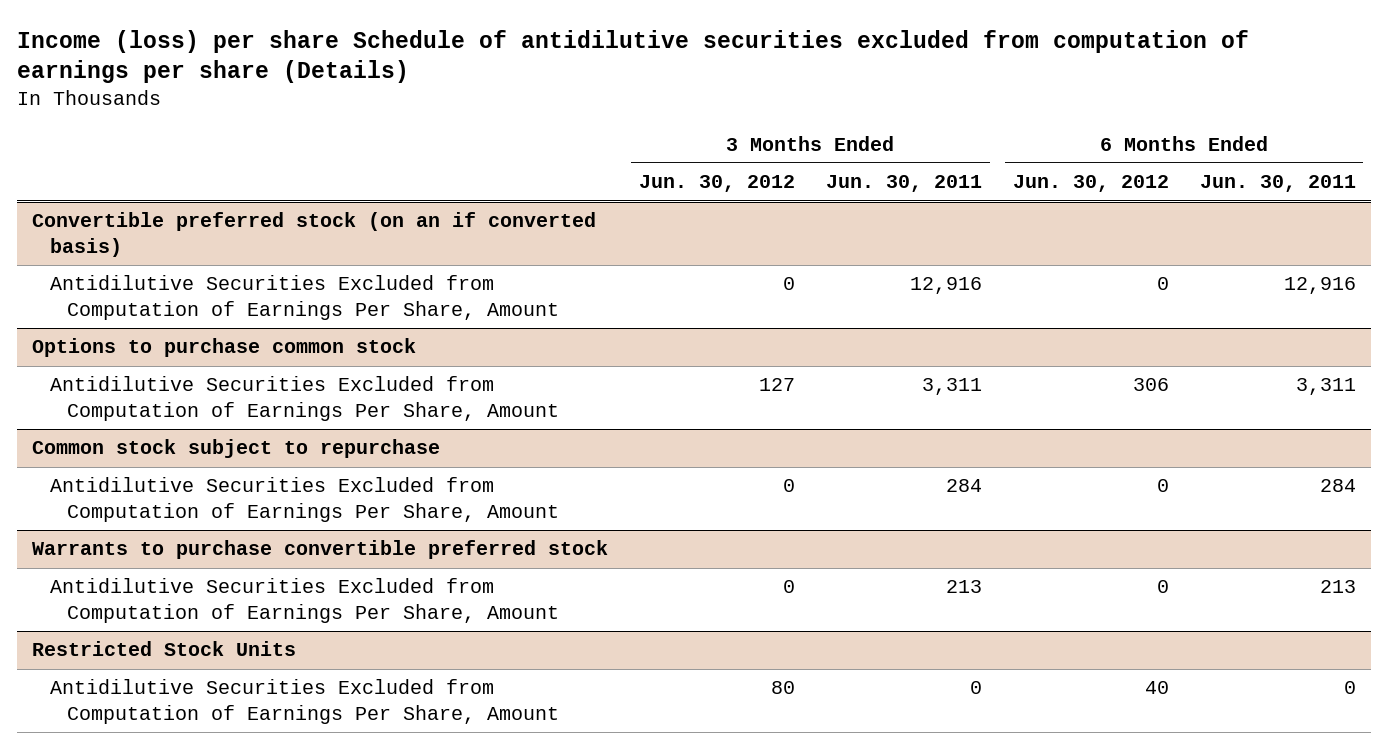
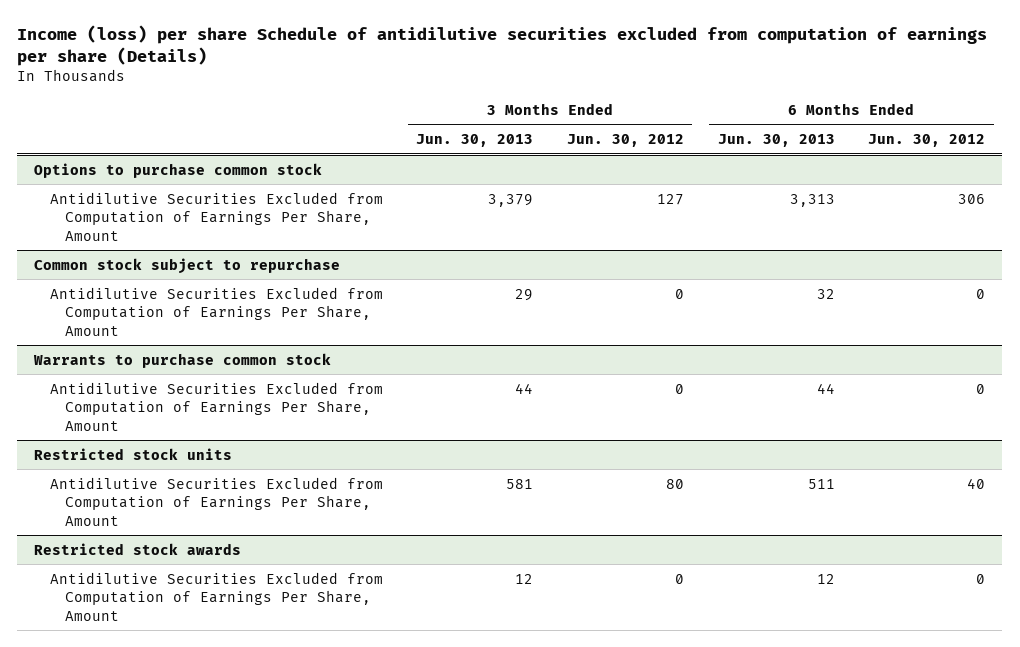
- | 3 Months Ended Jun. 30, 2012 | 3 Months Ended Jun. 30, 2011 | 6 Months Ended Jun. 30, 2012 | 6 Months Ended Jun. 30, 2011
+ | 3 Months Ended Jun. 30, 2013 | 3 Months Ended Jun. 30, 2012 | 6 Months Ended Jun. 30, 2013 | 6 Months Ended Jun. 30, 2012
- Convertible preferred stock (on an if converted basis)
- Antidilutive Securities Excluded from Computation of Earnings Per Share, Amount | 0 | 12,916 | 0 | 12,916
- Warrants to purchase convertible preferred stock
+ Warrants to purchase common stock
- Restricted Stock Units
+ Restricted stock units
+ Restricted stock awards
+ Antidilutive Securities Excluded from Computation of Earnings Per Share, Amount | 12 | 0 | 12 | 0

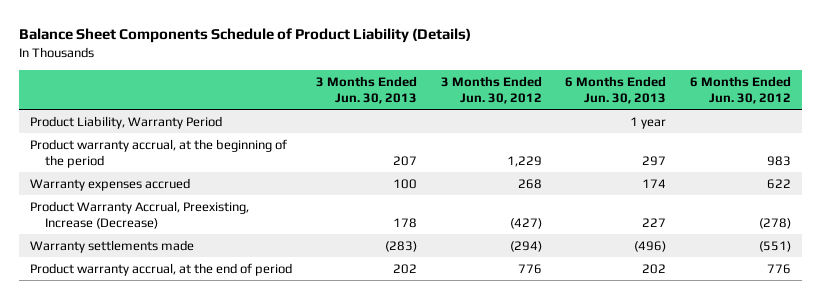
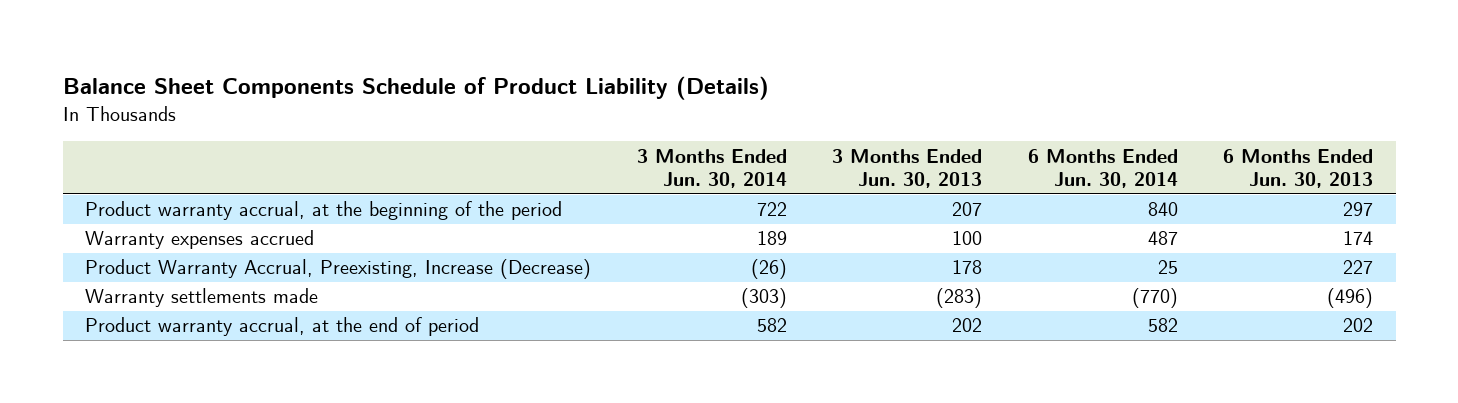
- | 3 Months Ended Jun. 30, 2013 | 3 Months Ended Jun. 30, 2012 | 6 Months Ended Jun. 30, 2013 | 6 Months Ended Jun. 30, 2012
+ | 3 Months Ended Jun. 30, 2014 | 3 Months Ended Jun. 30, 2013 | 6 Months Ended Jun. 30, 2014 | 6 Months Ended Jun. 30, 2013
- Product Liability, Warranty Period | | | 1 year |

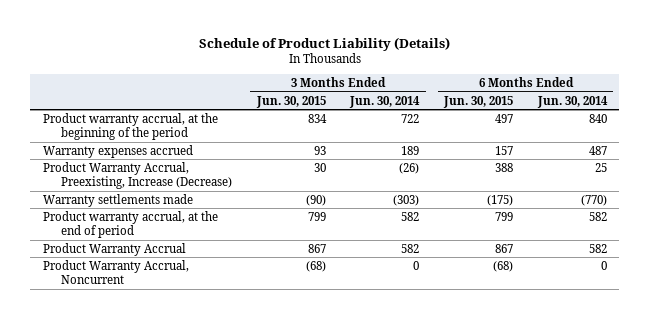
- Balance Sheet Components Schedule of Product Liability (Details)
+ Schedule of Product Liability (Details)
- | 3 Months Ended Jun. 30, 2014 | 3 Months Ended Jun. 30, 2013 | 6 Months Ended Jun. 30, 2014 | 6 Months Ended Jun. 30, 2013
+ | 3 Months Ended Jun. 30, 2015 | 3 Months Ended Jun. 30, 2014 | 6 Months Ended Jun. 30, 2015 | 6 Months Ended Jun. 30, 2014
+ Product Warranty Accrual | 867 | 582 | 867 | 582
+ Product Warranty Accrual, Noncurrent | (68) | 0 | (68) | 0

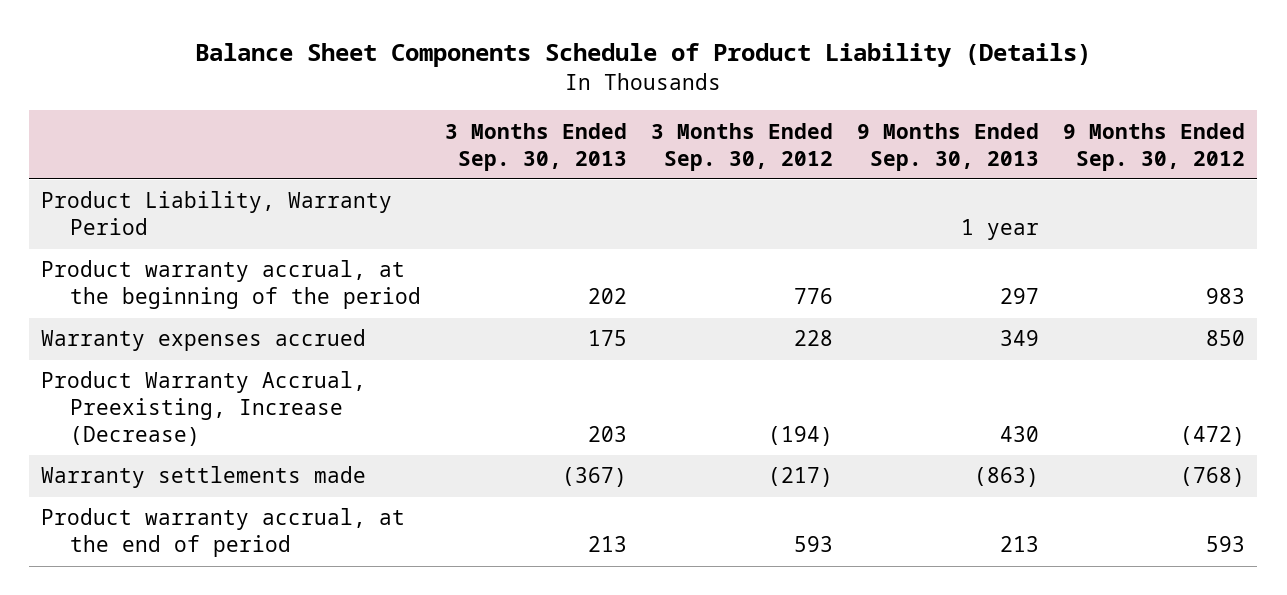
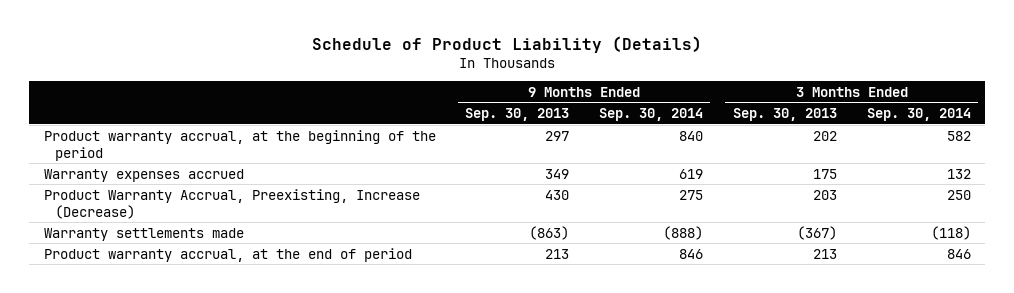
- Balance Sheet Components Schedule of Product Liability (Details)
+ Schedule of Product Liability (Details)
- | 3 Months Ended Sep. 30, 2013 | 3 Months Ended Sep. 30, 2012 | 9 Months Ended Sep. 30, 2013 | 9 Months Ended Sep. 30, 2012
+ | 9 Months Ended Sep. 30, 2013 | 9 Months Ended Sep. 30, 2014 | 3 Months Ended Sep. 30, 2013 | 3 Months Ended Sep. 30, 2014
- Product Liability, Warranty Period | | | 1 year |

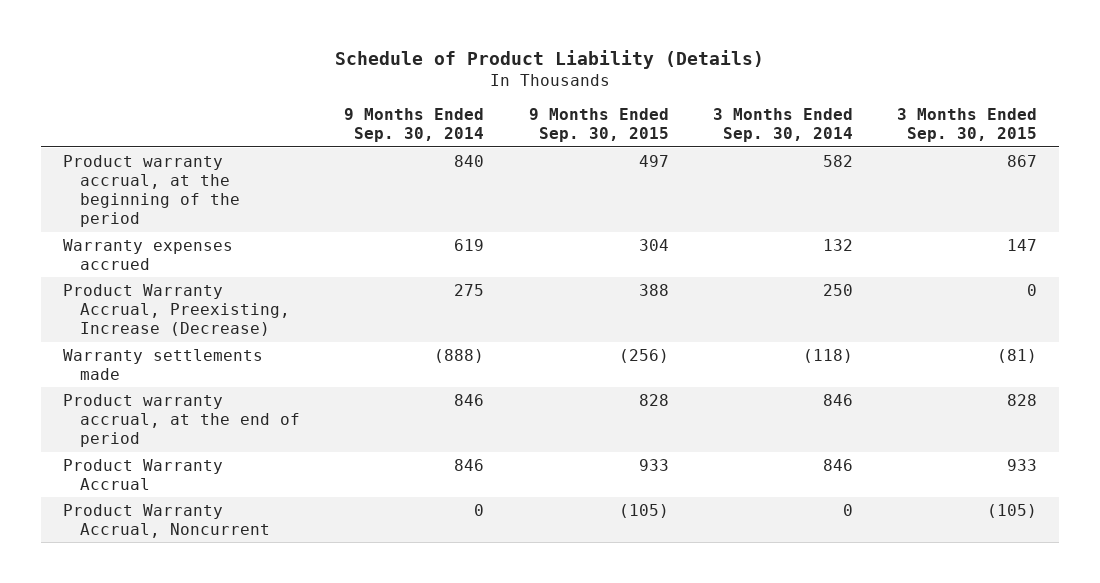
- | 9 Months Ended Sep. 30, 2013 | 9 Months Ended Sep. 30, 2014 | 3 Months Ended Sep. 30, 2013 | 3 Months Ended Sep. 30, 2014
+ | 9 Months Ended Sep. 30, 2014 | 9 Months Ended Sep. 30, 2015 | 3 Months Ended Sep. 30, 2014 | 3 Months Ended Sep. 30, 2015
+ Product Warranty Accrual | 846 | 933 | 846 | 933
+ Product Warranty Accrual, Noncurrent | 0 | (105) | 0 | (105)

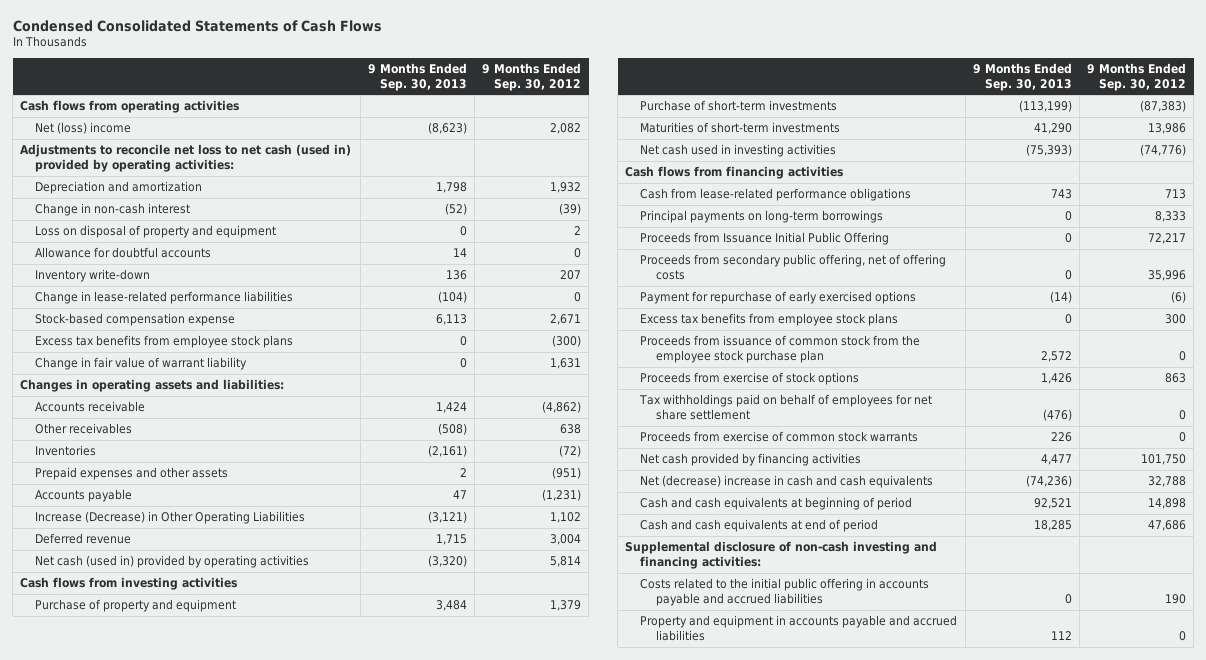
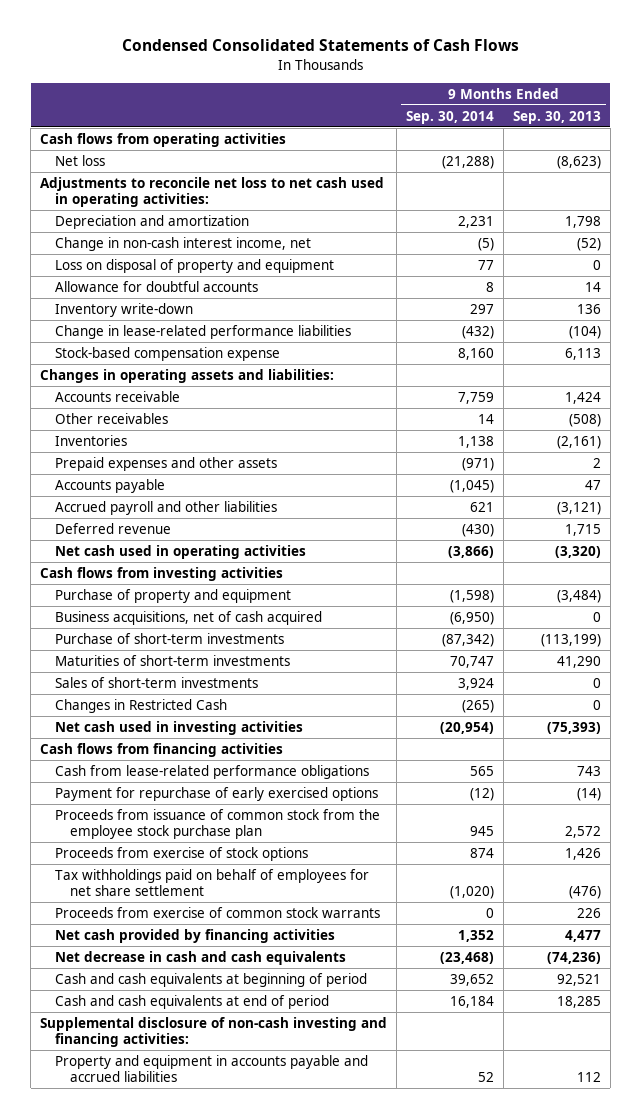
- | 9 Months Ended Sep. 30, 2013 | 9 Months Ended Sep. 30, 2012
+ | 9 Months Ended Sep. 30, 2014 | 9 Months Ended Sep. 30, 2013
- Net (loss) income | (8,623) | 2,082
- Adjustments to reconcile net loss to net cash (used in) provided by operating activities:
+ Net loss | (21,288) | (8,623)
+ Adjustments to reconcile net loss to net cash used in operating activities:
- Change in non-cash interest | (52) | (39)
+ Change in non-cash interest income, net | (5) | (52)
- Excess tax benefits from employee stock plans | 0 | (300)
- Change in fair value of warrant liability | 0 | 1,631
- Increase (Decrease) in Other Operating Liabilities | (3,121) | 1,102
+ Accrued payroll and other liabilities | 621 | (3,121)
- Net cash (used in) provided by operating activities | (3,320) | 5,814
+ Net cash used in operating activities | (3,866) | (3,320)
- Purchase of property and equipment | 3,484 | 1,379
+ Purchase of property and equipment | (1,598) | (3,484)
+ Business acquisitions, net of cash acquired | (6,950) | 0
+ Sales of short-term investments | 3,924 | 0
+ Changes in Restricted Cash | (265) | 0
- Principal payments on long-term borrowings | 0 | 8,333
- Proceeds from Issuance Initial Public Offering | 0 | 72,217
- Proceeds from secondary public offering, net of offering costs | 0 | 35,996
- Excess tax benefits from employee stock plans | 0 | 300
- Net (decrease) increase in cash and cash equivalents | (74,236) | 32,788
+ Net decrease in cash and cash equivalents | (23,468) | (74,236)
- Costs related to the initial public offering in accounts payable and accrued liabilities | 0 | 190

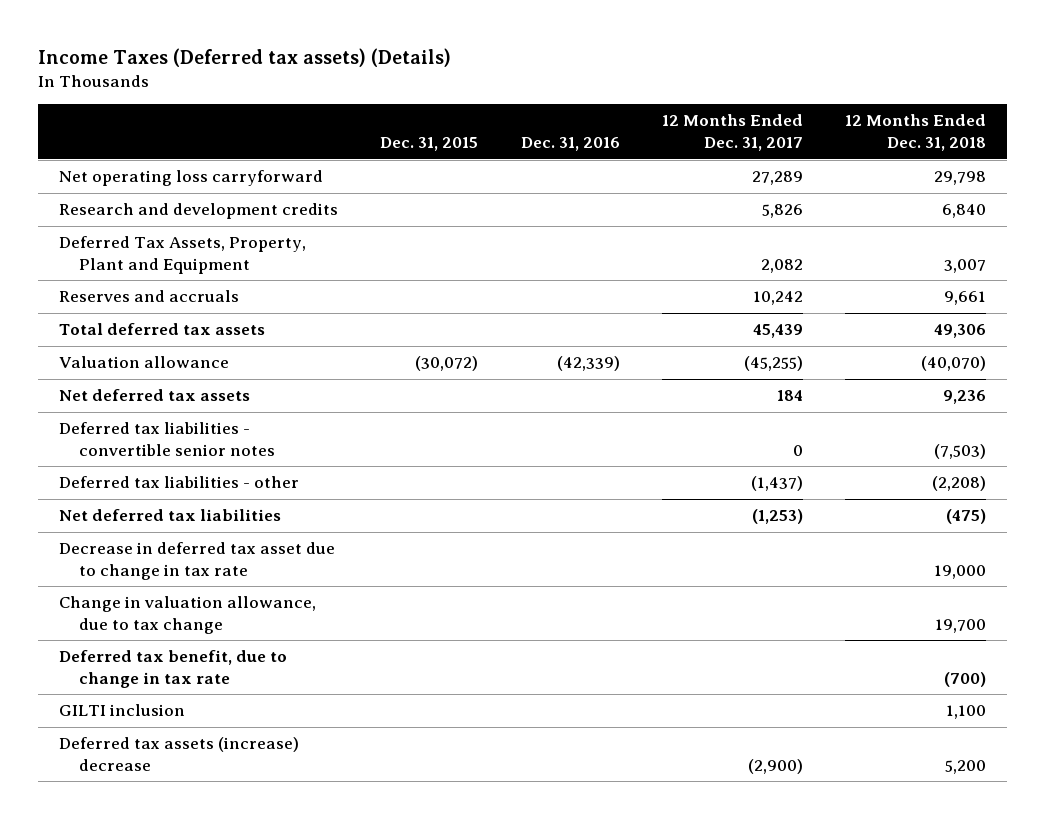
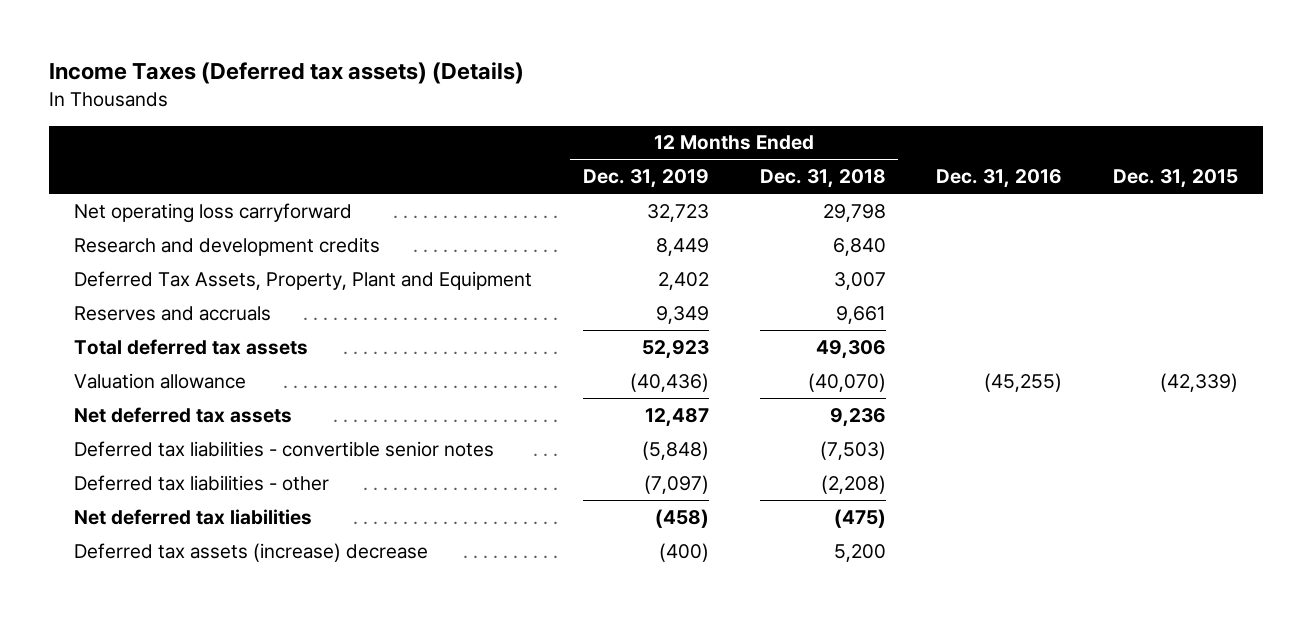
- | Dec. 31, 2015 | Dec. 31, 2016 | 12 Months Ended Dec. 31, 2017 | 12 Months Ended Dec. 31, 2018
+ | 12 Months Ended Dec. 31, 2019 | 12 Months Ended Dec. 31, 2018 | Dec. 31, 2016 | Dec. 31, 2015
- Valuation allowance | (30,072) | (42,339) | (45,255) | (40,070)
+ Valuation allowance | (40,436) | (40,070) | (45,255) | (42,339)
- Decrease in deferred tax asset due to change in tax rate | | | | 19,000
- Change in valuation allowance, due to tax change | | | | 19,700
- Deferred tax benefit, due to change in tax rate | | | | (700)
- GILTI inclusion | | | | 1,100

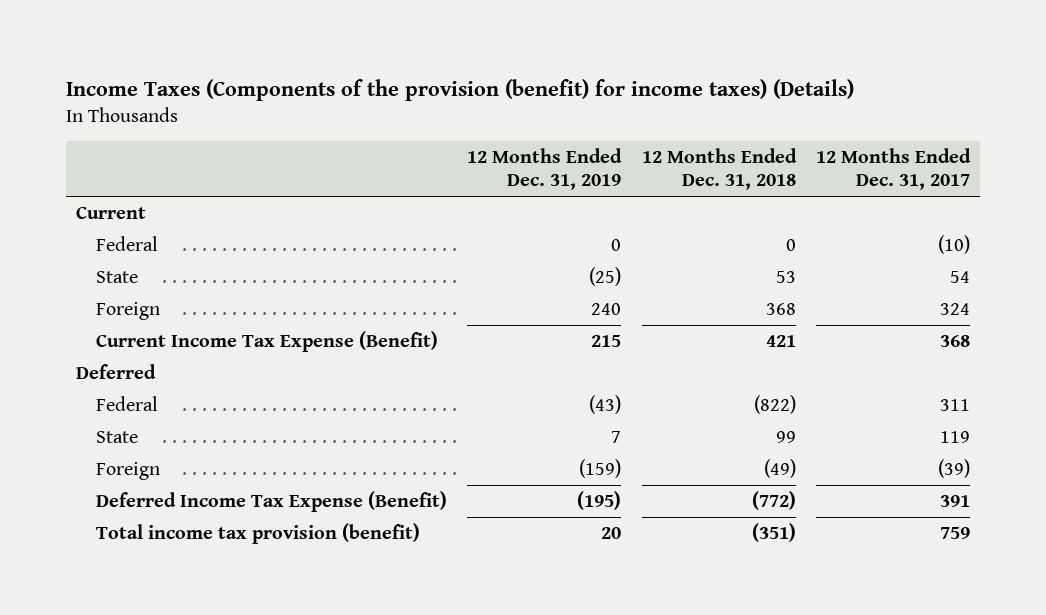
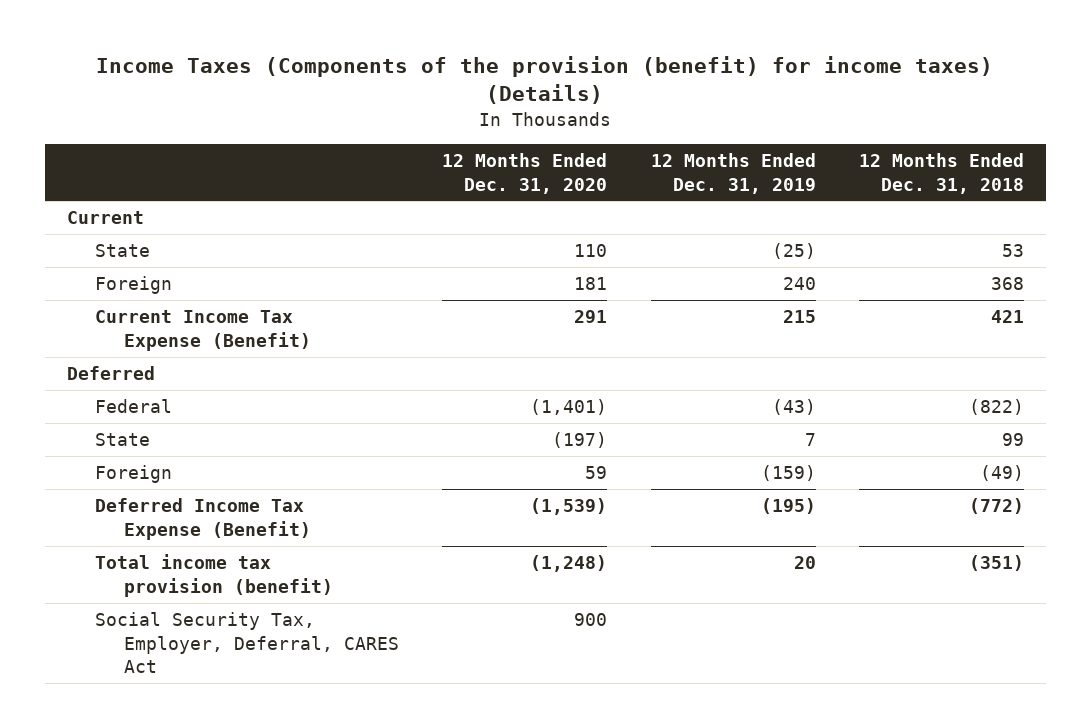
- | 12 Months Ended Dec. 31, 2019 | 12 Months Ended Dec. 31, 2018 | 12 Months Ended Dec. 31, 2017
+ | 12 Months Ended Dec. 31, 2020 | 12 Months Ended Dec. 31, 2019 | 12 Months Ended Dec. 31, 2018
- Federal | 0 | 0 | (10)
+ Social Security Tax, Employer, Deferral, CARES Act | 900 | |

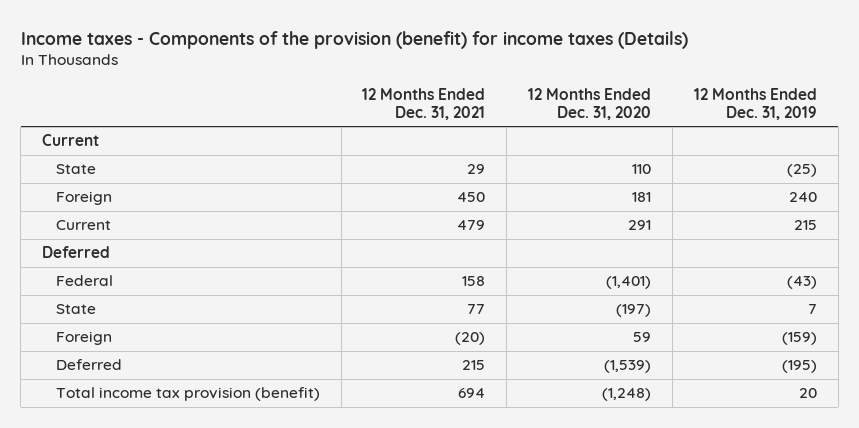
- Income Taxes (Components of the provision (benefit) for income taxes) (Details)
+ Income taxes - Components of the provision (benefit) for income taxes (Details)
- | 12 Months Ended Dec. 31, 2020 | 12 Months Ended Dec. 31, 2019 | 12 Months Ended Dec. 31, 2018
+ | 12 Months Ended Dec. 31, 2021 | 12 Months Ended Dec. 31, 2020 | 12 Months Ended Dec. 31, 2019
- Current Income Tax Expense (Benefit) | 291 | 215 | 421
+ Current | 479 | 291 | 215
- Deferred Income Tax Expense (Benefit) | (1,539) | (195) | (772)
+ Deferred | 215 | (1,539) | (195)
- Social Security Tax, Employer, Deferral, CARES Act | 900 | |

